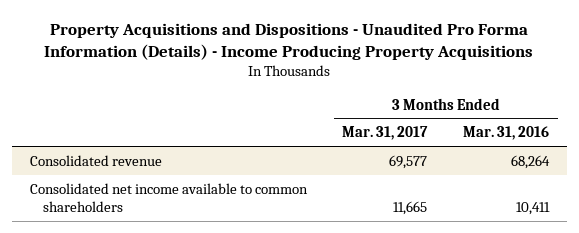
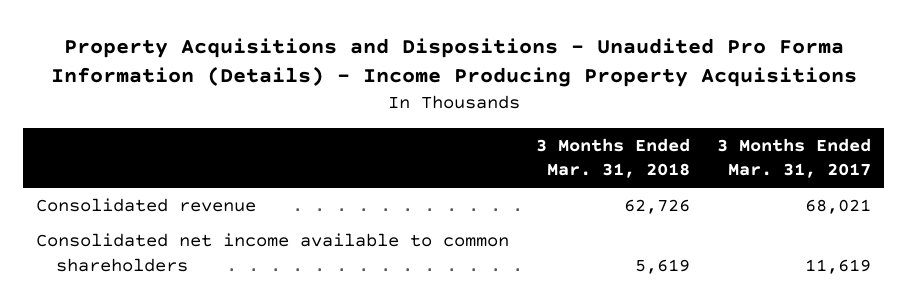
- | 3 Months Ended Mar. 31, 2017 | 3 Months Ended Mar. 31, 2016
+ | 3 Months Ended Mar. 31, 2018 | 3 Months Ended Mar. 31, 2017
- Consolidated revenue | 69,577 | 68,264
- Consolidated net income available to common shareholders | 11,665 | 10,411
+ Consolidated revenue | 62,726 | 68,021
+ Consolidated net income available to common shareholders | 5,619 | 11,619

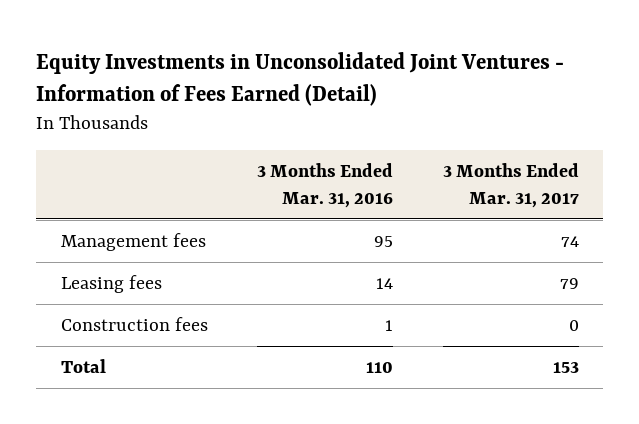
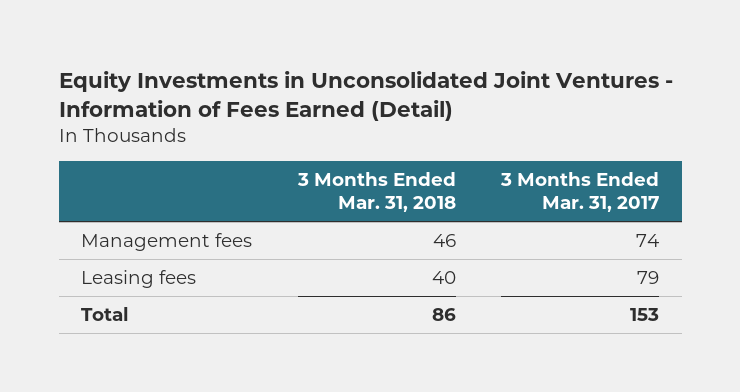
- | 3 Months Ended Mar. 31, 2016 | 3 Months Ended Mar. 31, 2017
+ | 3 Months Ended Mar. 31, 2018 | 3 Months Ended Mar. 31, 2017
- Construction fees | 1 | 0

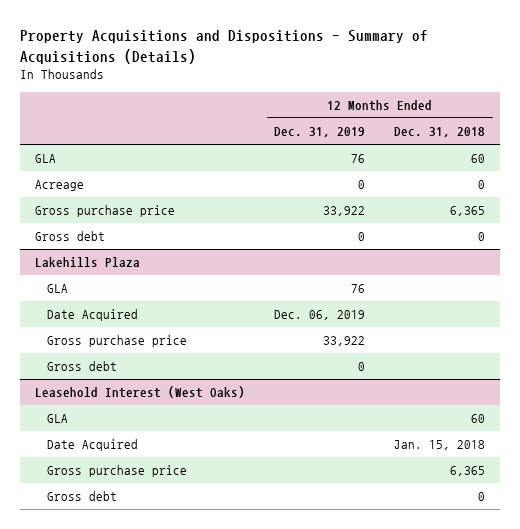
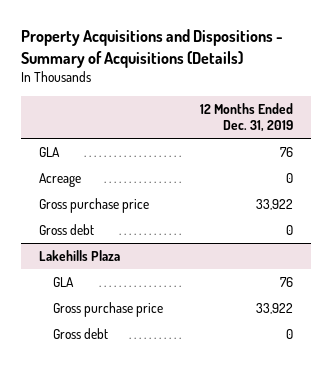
- | 12 Months Ended Dec. 31, 2019 | 12 Months Ended Dec. 31, 2018
+ | 12 Months Ended Dec. 31, 2019
@ Lakehills Plaza
- Date Acquired | Dec. 06, 2019 |
- Leasehold Interest (West Oaks)
- GLA | | 60
- Date Acquired | | Jan. 15, 2018
- Gross purchase price | | 6,365
- Gross debt | | 0

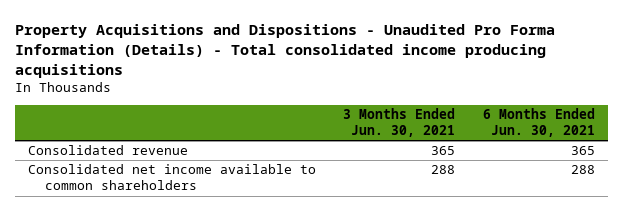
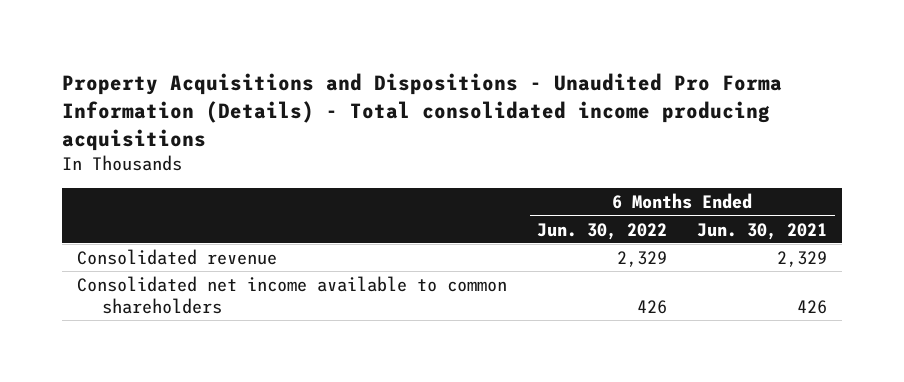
- | 3 Months Ended Jun. 30, 2021 | 6 Months Ended Jun. 30, 2021
+ | 6 Months Ended Jun. 30, 2022 | 6 Months Ended Jun. 30, 2021
- Consolidated revenue | 365 | 365
- Consolidated net income available to common shareholders | 288 | 288
+ Consolidated revenue | 2,329 | 2,329
+ Consolidated net income available to common shareholders | 426 | 426

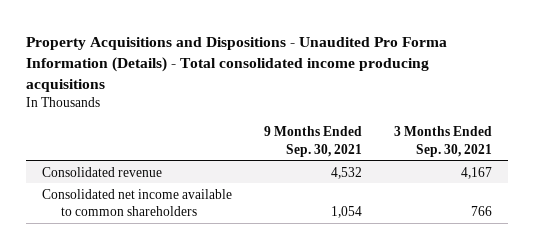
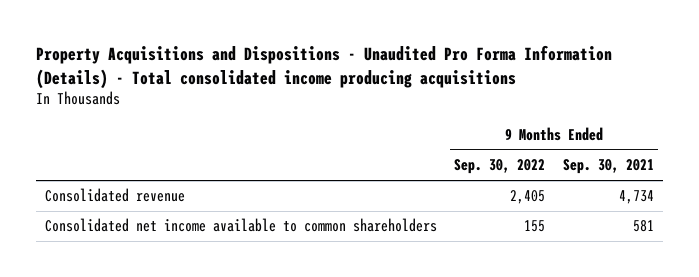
- | 9 Months Ended Sep. 30, 2021 | 3 Months Ended Sep. 30, 2021
+ | 9 Months Ended Sep. 30, 2022 | 9 Months Ended Sep. 30, 2021
- Consolidated revenue | 4,532 | 4,167
- Consolidated net income available to common shareholders | 1,054 | 766
+ Consolidated revenue | 2,405 | 4,734
+ Consolidated net income available to common shareholders | 155 | 581

